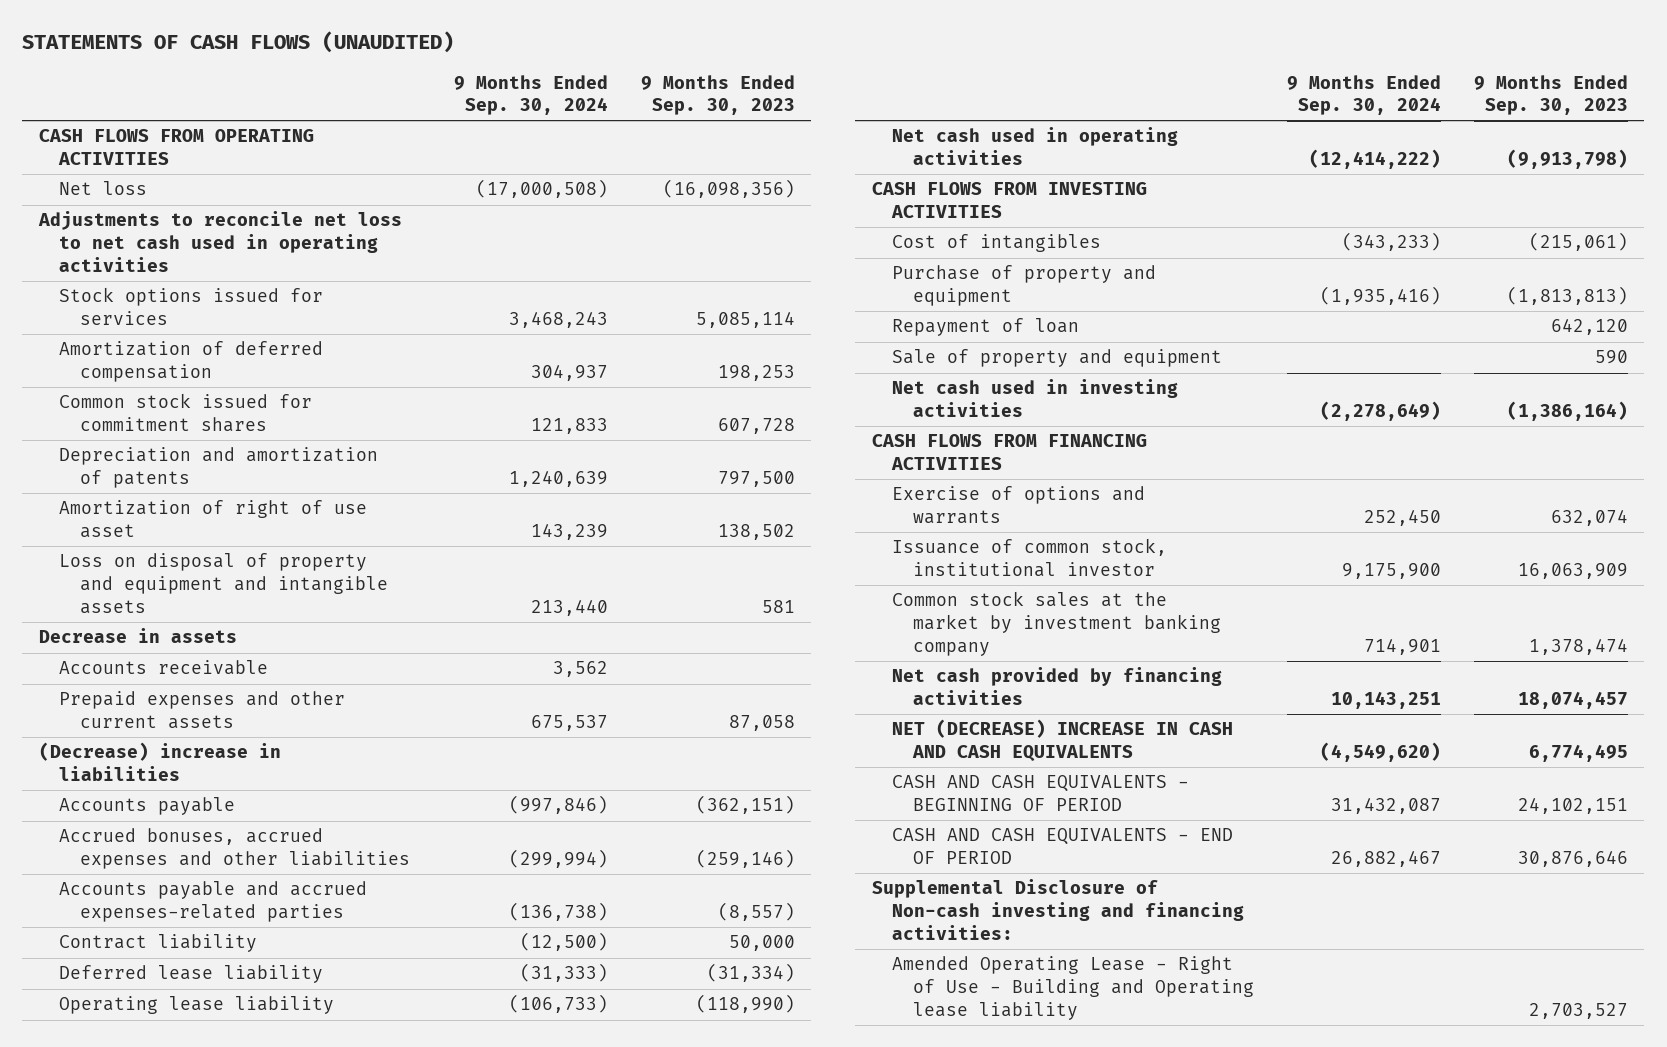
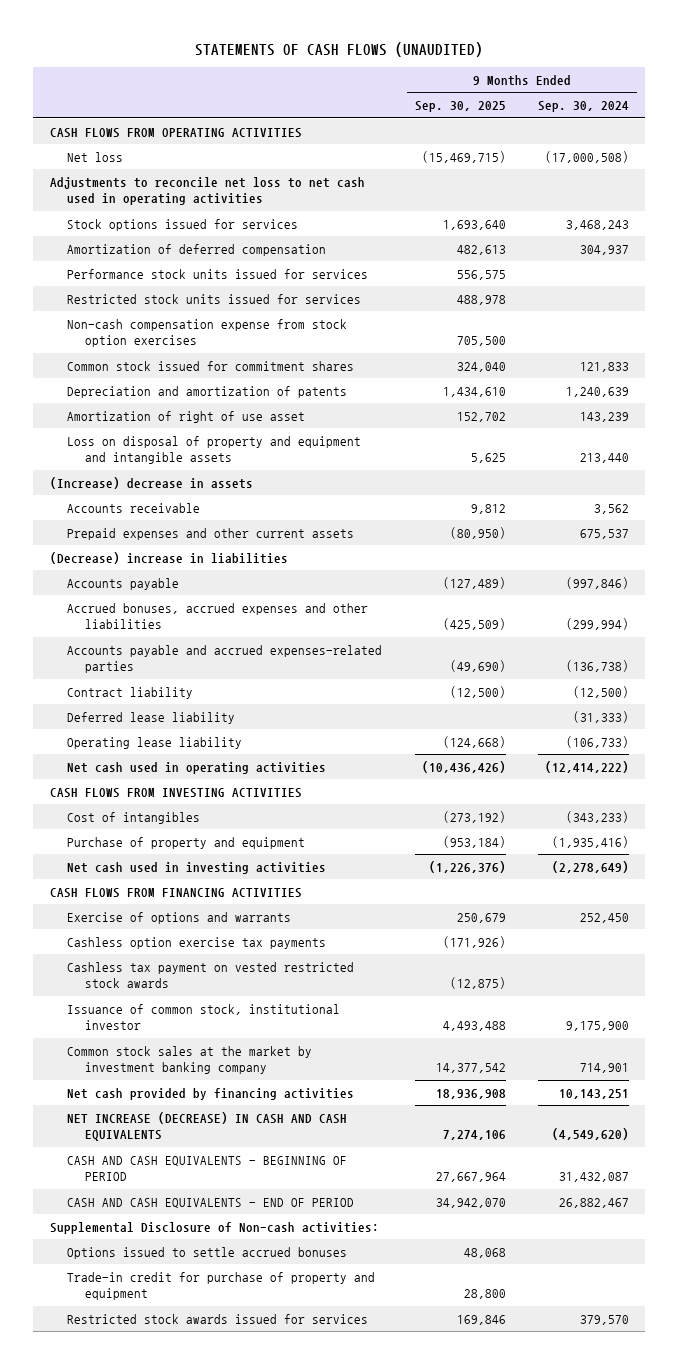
- | 9 Months Ended Sep. 30, 2024 | 9 Months Ended Sep. 30, 2023
+ | 9 Months Ended Sep. 30, 2025 | 9 Months Ended Sep. 30, 2024
+ Performance stock units issued for services | 556,575 |
+ Restricted stock units issued for services | 488,978 |
+ Non-cash compensation expense from stock option exercises | 705,500 |
- Decrease in assets
+ (Increase) decrease in assets
- Repayment of loan | | 642,120
- Sale of property and equipment | | 590
+ Cashless option exercise tax payments | (171,926) |
+ Cashless tax payment on vested restricted stock awards | (12,875) |
- NET (DECREASE) INCREASE IN CASH AND CASH EQUIVALENTS | (4,549,620) | 6,774,495
+ NET INCREASE (DECREASE) IN CASH AND CASH EQUIVALENTS | 7,274,106 | (4,549,620)
- Supplemental Disclosure of Non-cash investing and financing activities:
- Amended Operating Lease - Right of Use - Building and Operating lease liability | | 2,703,527
+ Supplemental Disclosure of Non-cash activities:
+ Options issued to settle accrued bonuses | 48,068 |
+ Trade-in credit for purchase of property and equipment | 28,800 |
+ Restricted stock awards issued for services | 169,846 | 379,570

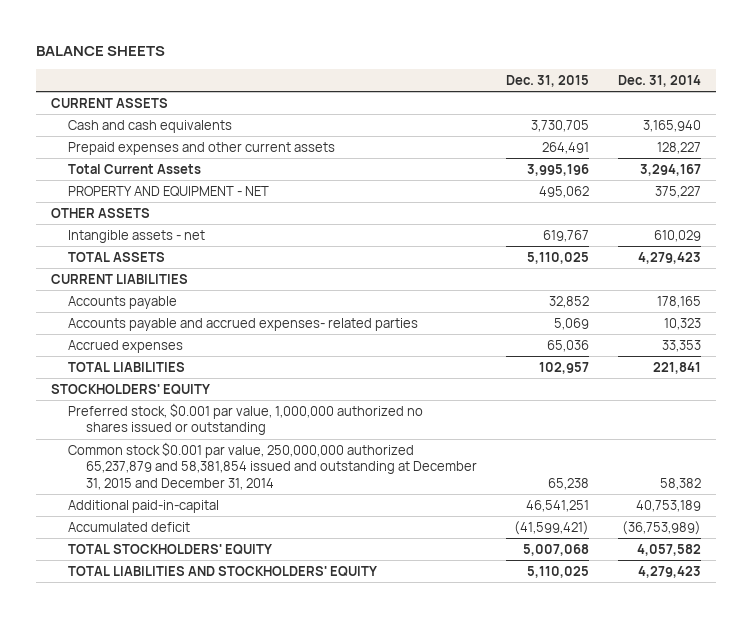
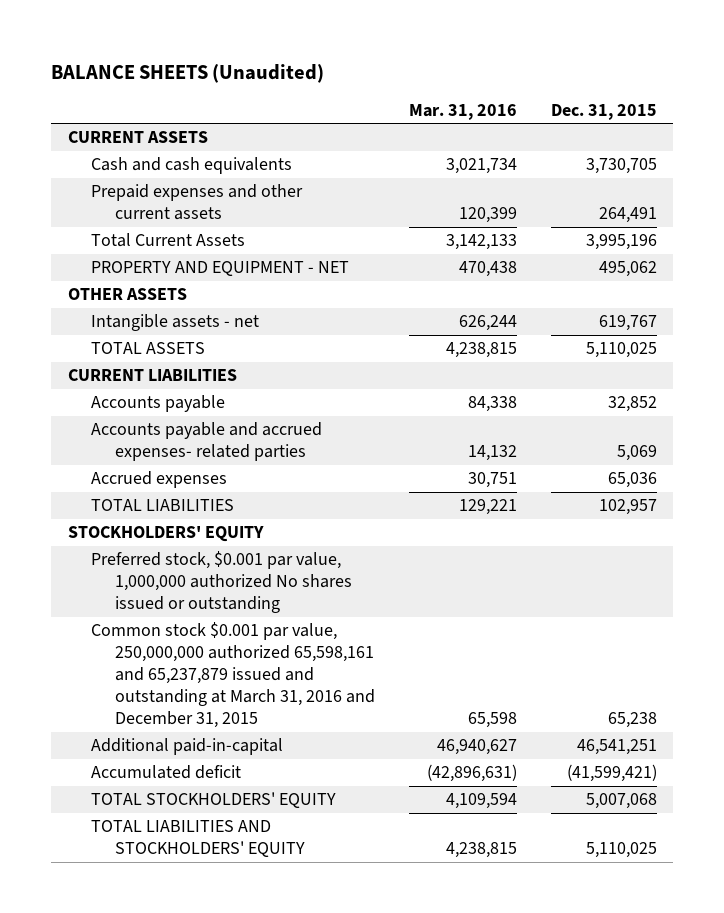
- BALANCE SHEETS
+ BALANCE SHEETS (Unaudited)
- | Dec. 31, 2015 | Dec. 31, 2014
+ | Mar. 31, 2016 | Dec. 31, 2015
- Preferred stock, $0.001 par value, 1,000,000 authorized no shares issued or outstanding
- Common stock $0.001 par value, 250,000,000 authorized 65,237,879 and 58,381,854 issued and outstanding at December 31, 2015 and December 31, 2014 | 65,238 | 58,382
+ Preferred stock, $0.001 par value, 1,000,000 authorized No shares issued or outstanding
+ Common stock $0.001 par value, 250,000,000 authorized 65,598,161 and 65,237,879 issued and outstanding at March 31, 2016 and December 31, 2015 | 65,598 | 65,238

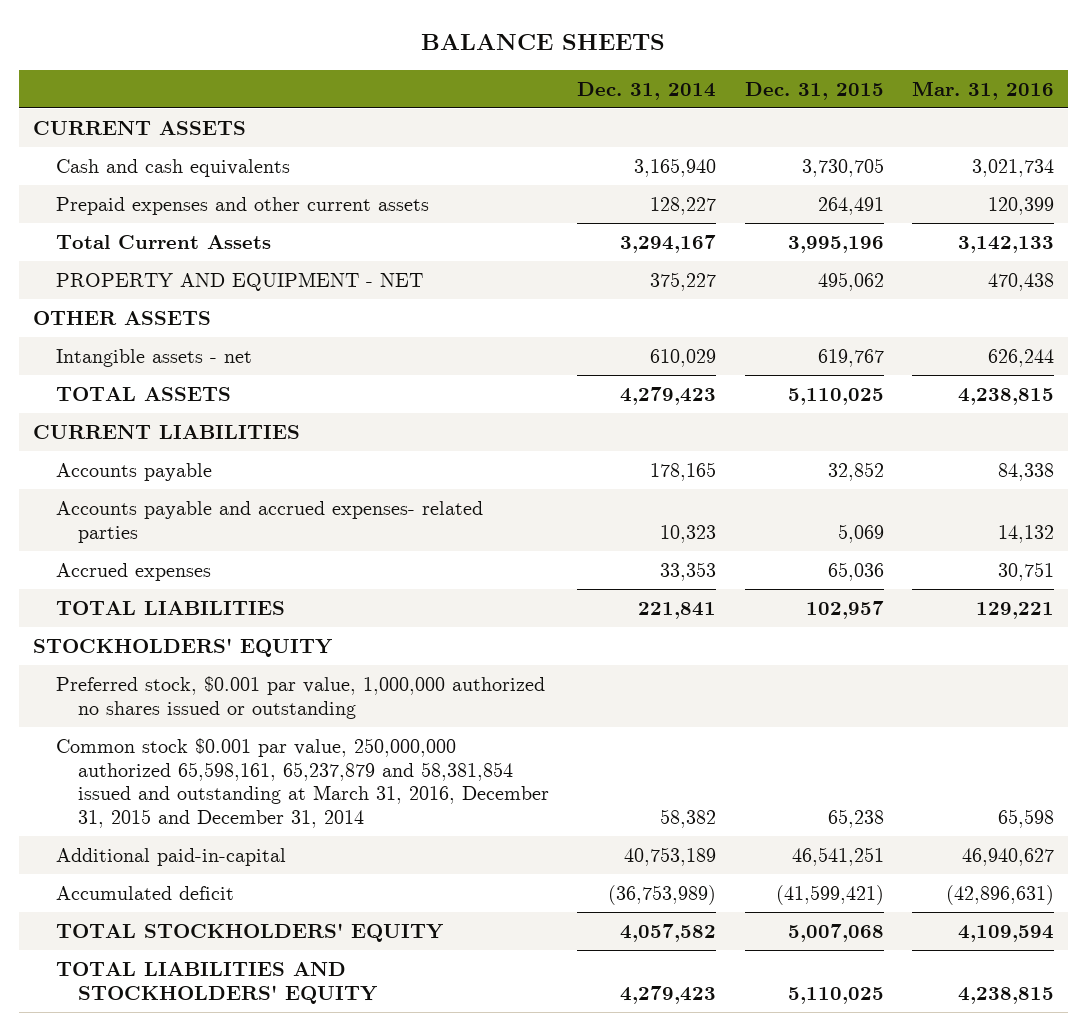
- BALANCE SHEETS (Unaudited)
+ BALANCE SHEETS
- | Mar. 31, 2016 | Dec. 31, 2015
+ | Dec. 31, 2014 | Dec. 31, 2015 | Mar. 31, 2016
- Preferred stock, $0.001 par value, 1,000,000 authorized No shares issued or outstanding
- Common stock $0.001 par value, 250,000,000 authorized 65,598,161 and 65,237,879 issued and outstanding at March 31, 2016 and December 31, 2015 | 65,598 | 65,238
+ Preferred stock, $0.001 par value, 1,000,000 authorized no shares issued or outstanding
+ Common stock $0.001 par value, 250,000,000 authorized 65,598,161, 65,237,879 and 58,381,854 issued and outstanding at March 31, 2016, December 31, 2015 and December 31, 2014 | 58,382 | 65,238 | 65,598

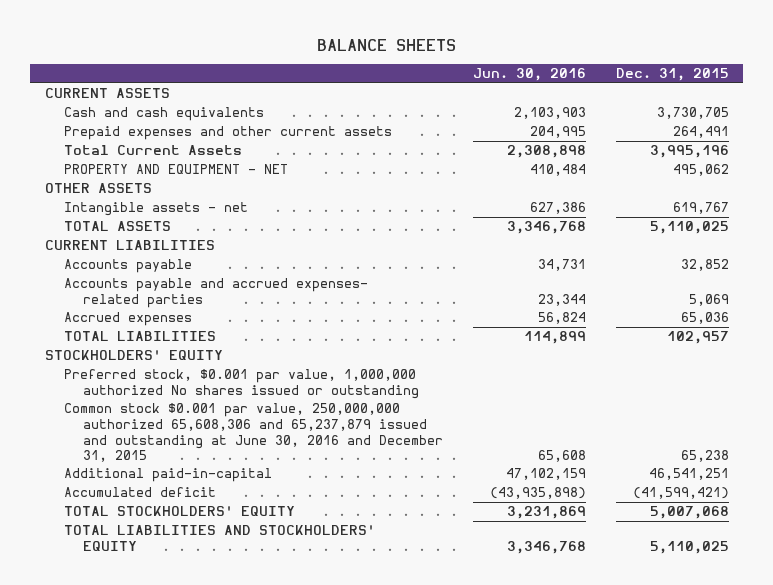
- | Dec. 31, 2014 | Dec. 31, 2015 | Mar. 31, 2016
+ | Jun. 30, 2016 | Dec. 31, 2015
- Preferred stock, $0.001 par value, 1,000,000 authorized no shares issued or outstanding
- Common stock $0.001 par value, 250,000,000 authorized 65,598,161, 65,237,879 and 58,381,854 issued and outstanding at March 31, 2016, December 31, 2015 and December 31, 2014 | 58,382 | 65,238 | 65,598
+ Preferred stock, $0.001 par value, 1,000,000 authorized No shares issued or outstanding
+ Common stock $0.001 par value, 250,000,000 authorized 65,608,306 and 65,237,879 issued and outstanding at June 30, 2016 and December 31, 2015 | 65,608 | 65,238

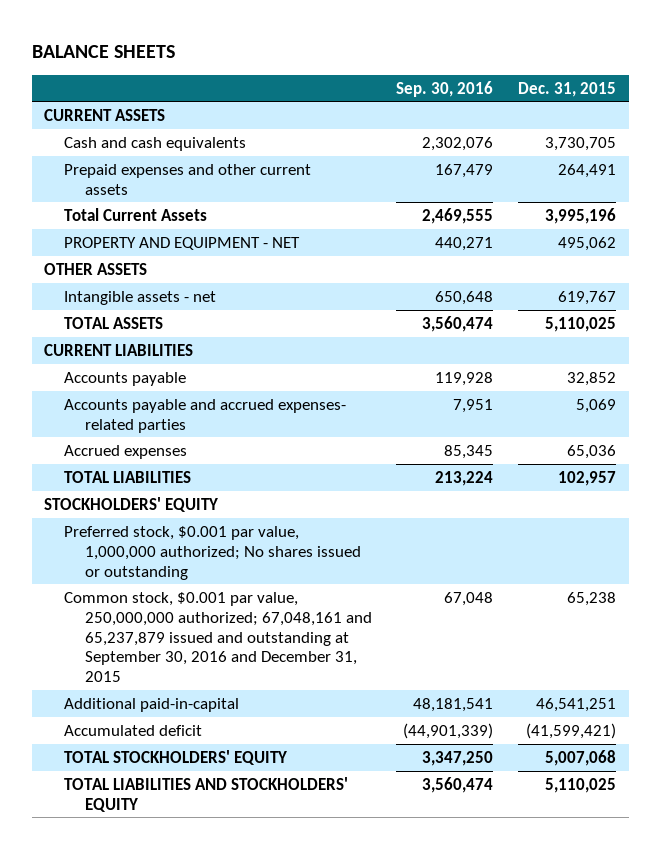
- | Jun. 30, 2016 | Dec. 31, 2015
+ | Sep. 30, 2016 | Dec. 31, 2015
- Preferred stock, $0.001 par value, 1,000,000 authorized No shares issued or outstanding
- Common stock $0.001 par value, 250,000,000 authorized 65,608,306 and 65,237,879 issued and outstanding at June 30, 2016 and December 31, 2015 | 65,608 | 65,238
+ Preferred stock, $0.001 par value, 1,000,000 authorized; No shares issued or outstanding
+ Common stock, $0.001 par value, 250,000,000 authorized; 67,048,161 and 65,237,879 issued and outstanding at September 30, 2016 and December 31, 2015 | 67,048 | 65,238

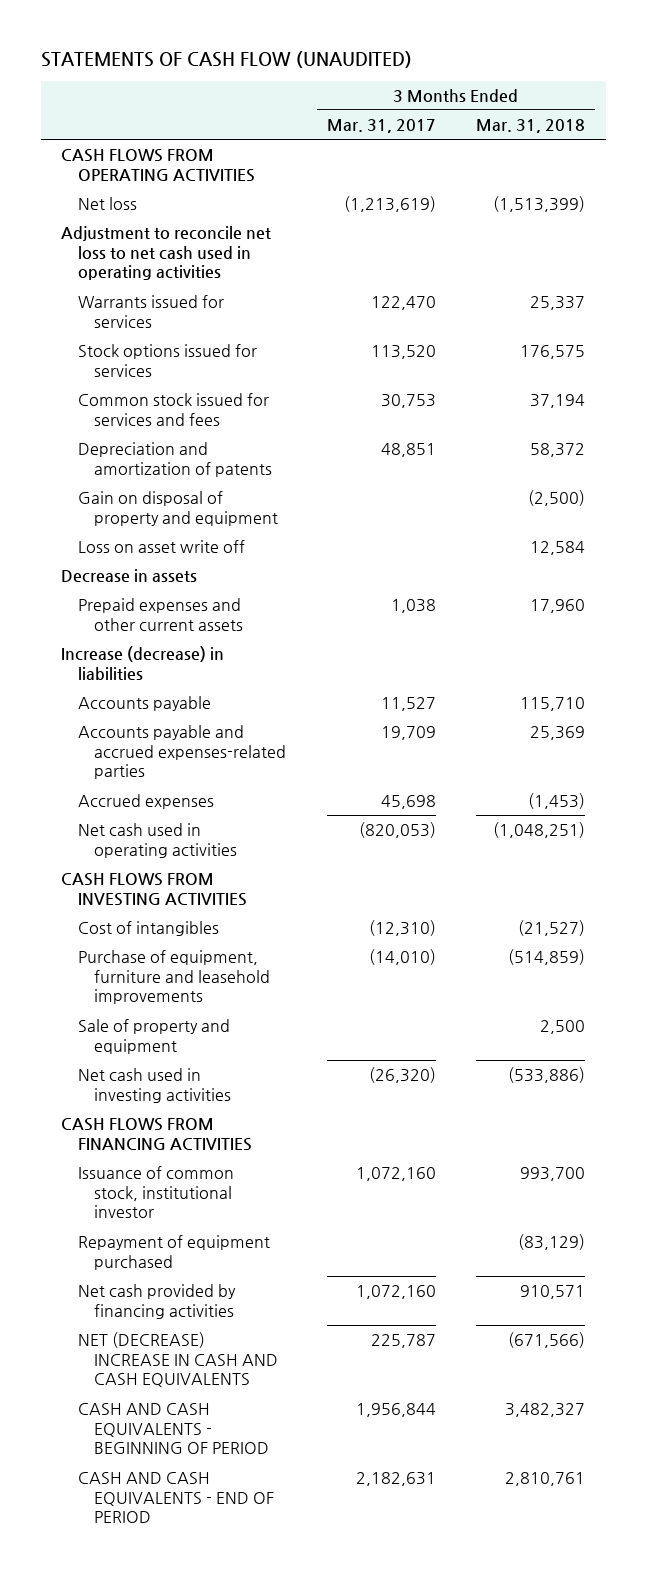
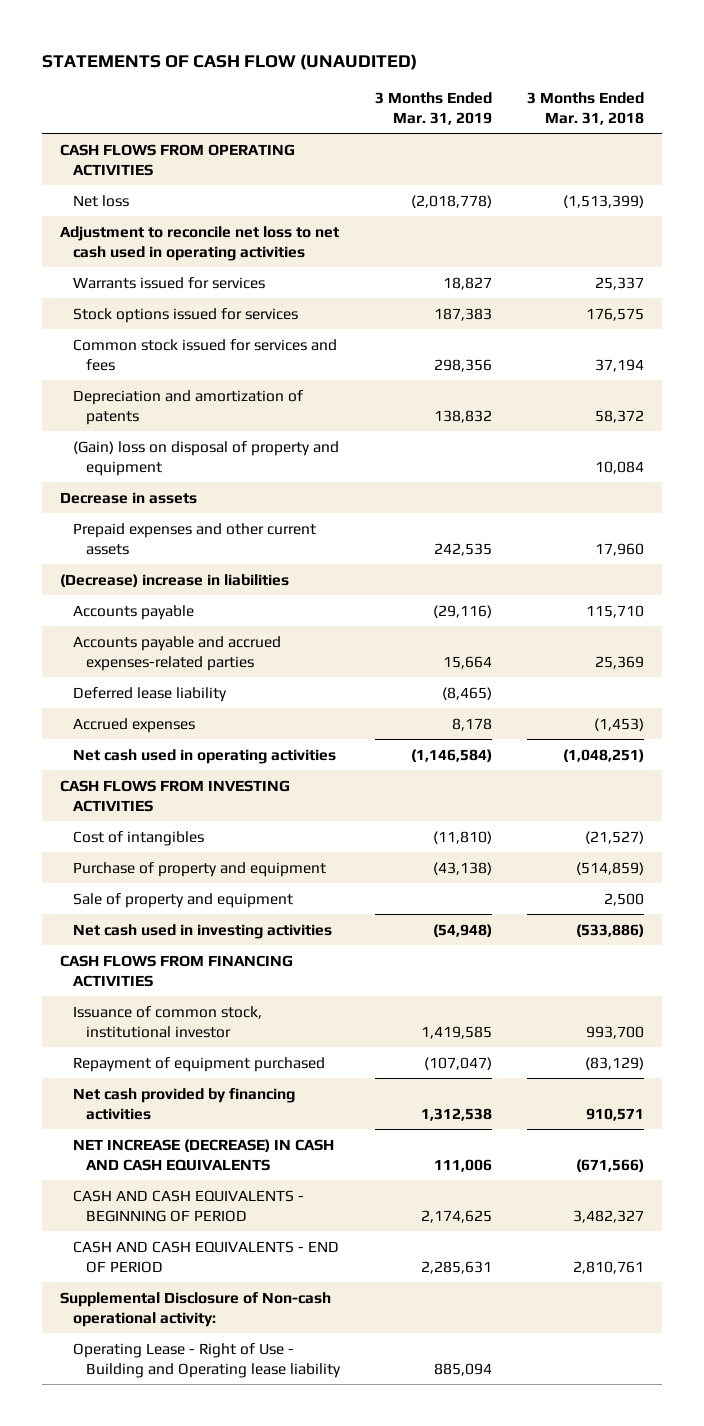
- | 3 Months Ended Mar. 31, 2017 | 3 Months Ended Mar. 31, 2018
+ | 3 Months Ended Mar. 31, 2019 | 3 Months Ended Mar. 31, 2018
- Gain on disposal of property and equipment | | (2,500)
- Loss on asset write off | | 12,584
+ (Gain) loss on disposal of property and equipment | | 10,084
- Increase (decrease) in liabilities
+ (Decrease) increase in liabilities
+ Deferred lease liability | (8,465) |
- Purchase of equipment, furniture and leasehold improvements | (14,010) | (514,859)
+ Purchase of property and equipment | (43,138) | (514,859)
- NET (DECREASE) INCREASE IN CASH AND CASH EQUIVALENTS | 225,787 | (671,566)
+ NET INCREASE (DECREASE) IN CASH AND CASH EQUIVALENTS | 111,006 | (671,566)
+ Supplemental Disclosure of Non-cash operational activity:
+ Operating Lease - Right of Use - Building and Operating lease liability | 885,094 |

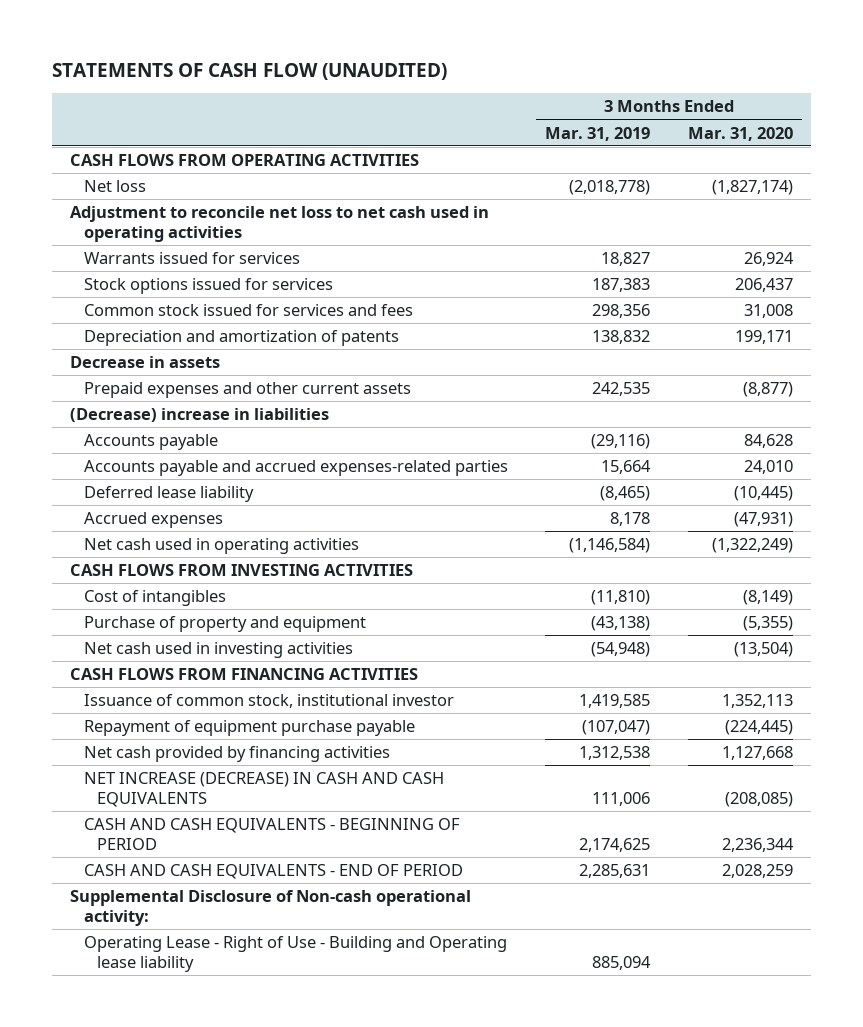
- | 3 Months Ended Mar. 31, 2019 | 3 Months Ended Mar. 31, 2018
+ | 3 Months Ended Mar. 31, 2019 | 3 Months Ended Mar. 31, 2020
- (Gain) loss on disposal of property and equipment | | 10,084
- Sale of property and equipment | | 2,500
- Repayment of equipment purchased | (107,047) | (83,129)
+ Repayment of equipment purchase payable | (107,047) | (224,445)

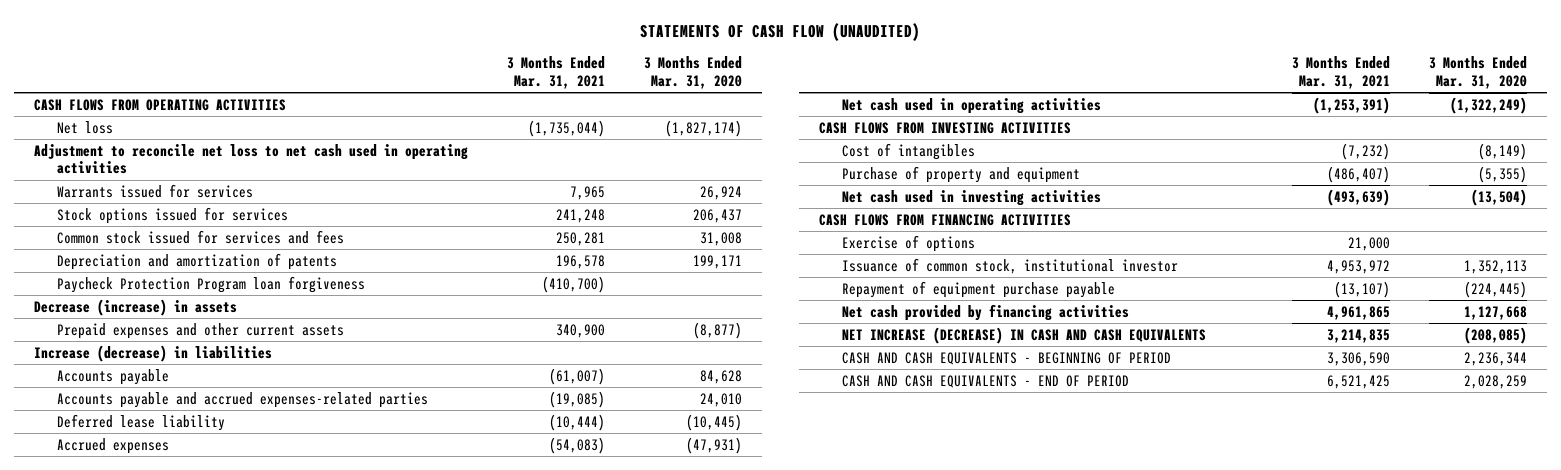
- | 3 Months Ended Mar. 31, 2019 | 3 Months Ended Mar. 31, 2020
+ | 3 Months Ended Mar. 31, 2021 | 3 Months Ended Mar. 31, 2020
- Decrease in assets
+ Paycheck Protection Program loan forgiveness | (410,700) |
+ Decrease (increase) in assets
- (Decrease) increase in liabilities
+ Increase (decrease) in liabilities
+ Exercise of options | 21,000 |
- Supplemental Disclosure of Non-cash operational activity:
- Operating Lease - Right of Use - Building and Operating lease liability | 885,094 |

